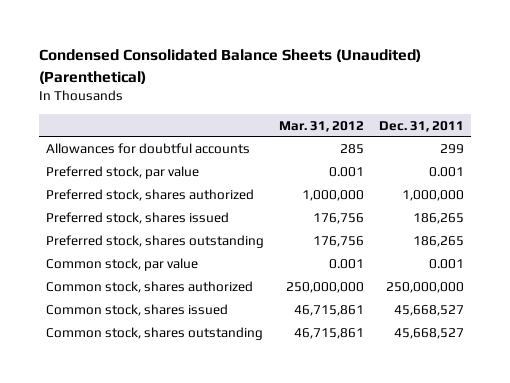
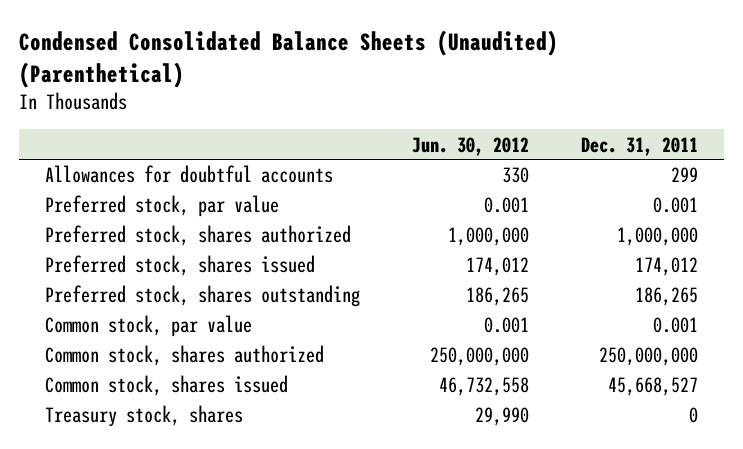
- | Mar. 31, 2012 | Dec. 31, 2011
+ | Jun. 30, 2012 | Dec. 31, 2011
- Preferred stock, shares issued | 176,756 | 186,265
+ Preferred stock, shares issued | 174,012 | 174,012
- Common stock, shares outstanding | 46,715,861 | 45,668,527
+ Treasury stock, shares | 29,990 | 0

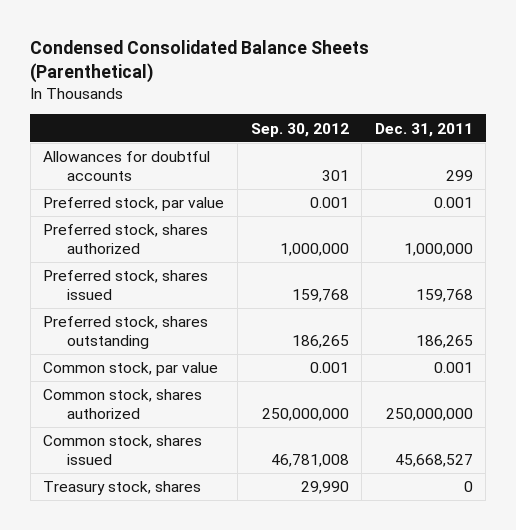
- Condensed Consolidated Balance Sheets (Unaudited) (Parenthetical)
+ Condensed Consolidated Balance Sheets (Parenthetical)
- | Jun. 30, 2012 | Dec. 31, 2011
+ | Sep. 30, 2012 | Dec. 31, 2011
- Preferred stock, shares issued | 174,012 | 174,012
+ Preferred stock, shares issued | 159,768 | 159,768

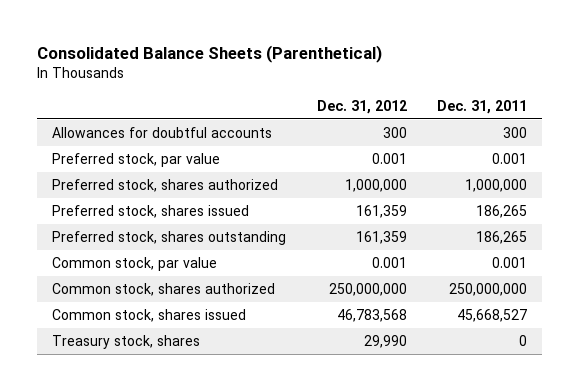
- Condensed Consolidated Balance Sheets (Parenthetical)
+ Consolidated Balance Sheets (Parenthetical)
- | Sep. 30, 2012 | Dec. 31, 2011
+ | Dec. 31, 2012 | Dec. 31, 2011
- Allowances for doubtful accounts | 301 | 299
+ Allowances for doubtful accounts | 300 | 300
- Preferred stock, shares issued | 159,768 | 159,768
+ Preferred stock, shares issued | 161,359 | 186,265

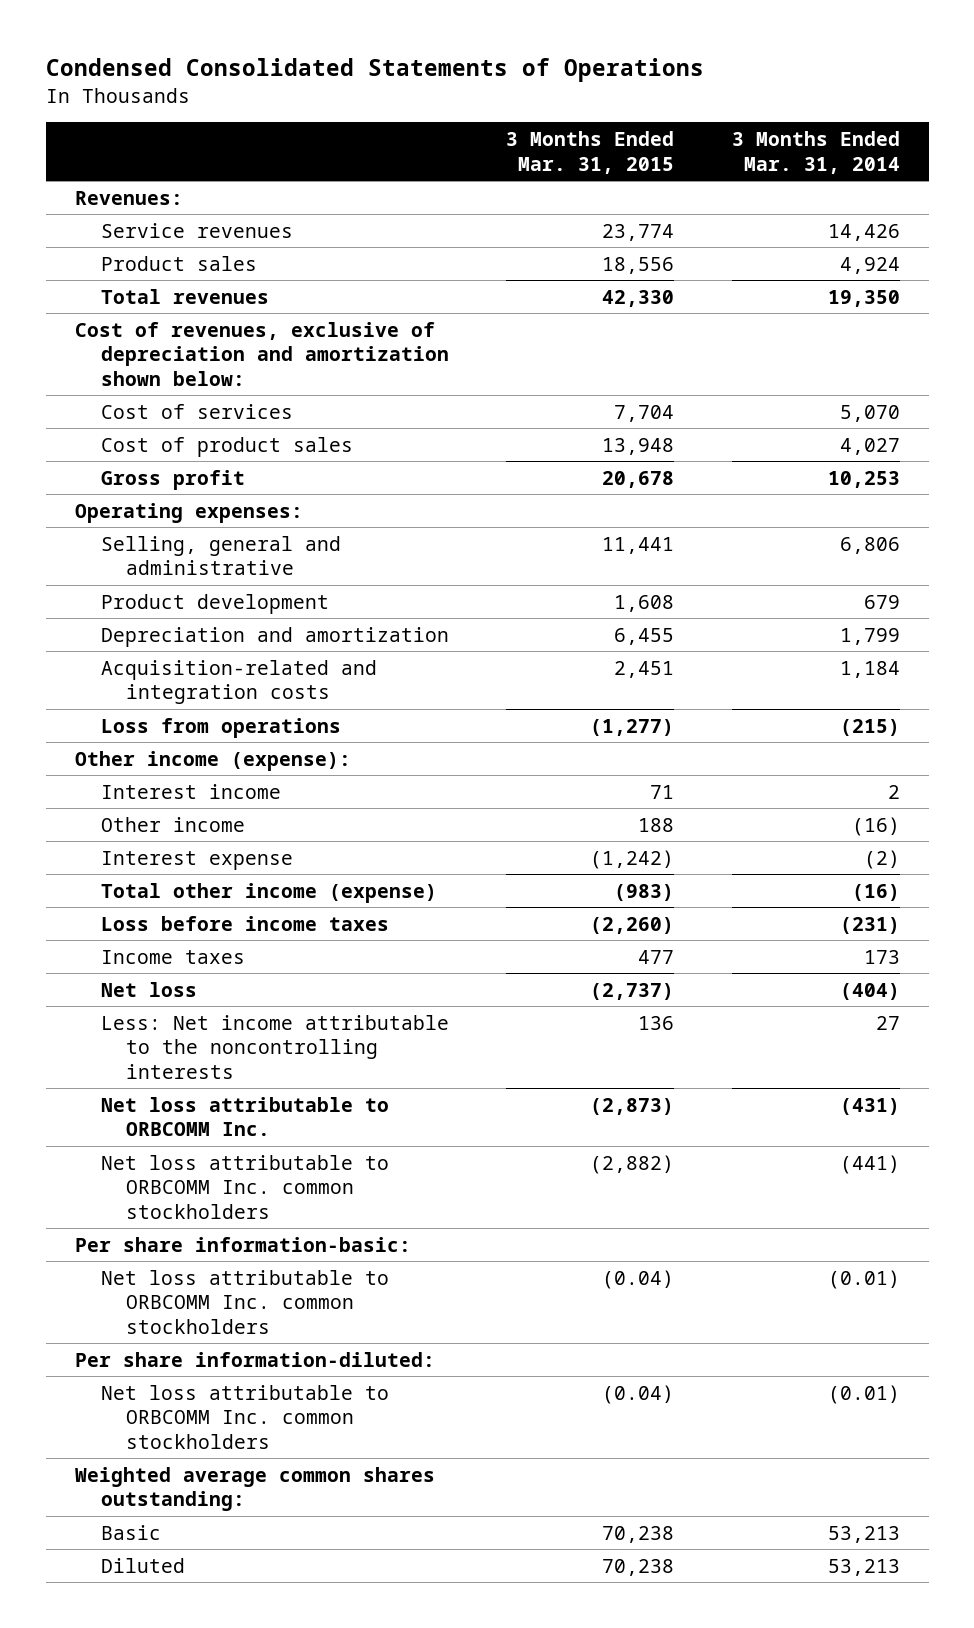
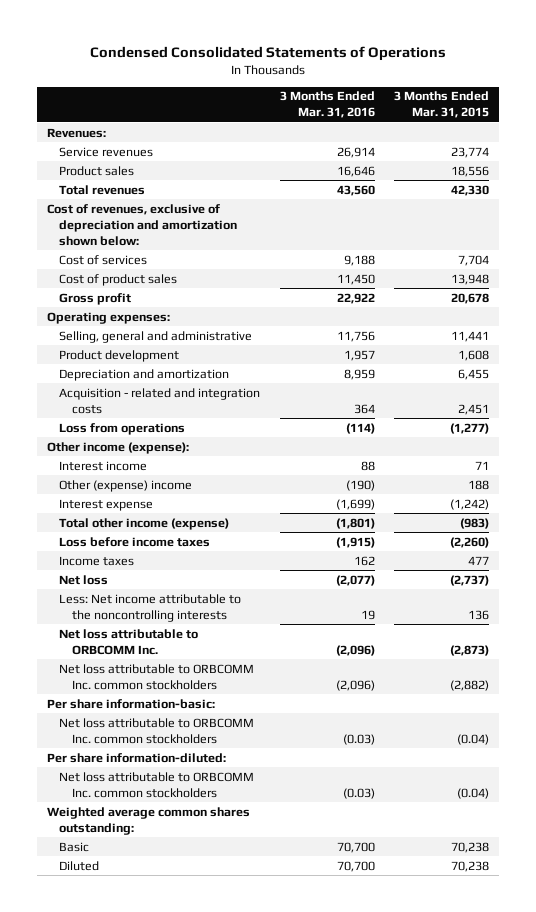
- | 3 Months Ended Mar. 31, 2015 | 3 Months Ended Mar. 31, 2014
+ | 3 Months Ended Mar. 31, 2016 | 3 Months Ended Mar. 31, 2015
- Acquisition-related and integration costs | 2,451 | 1,184
+ Acquisition - related and integration costs | 364 | 2,451
- Other income | 188 | (16)
+ Other (expense) income | (190) | 188

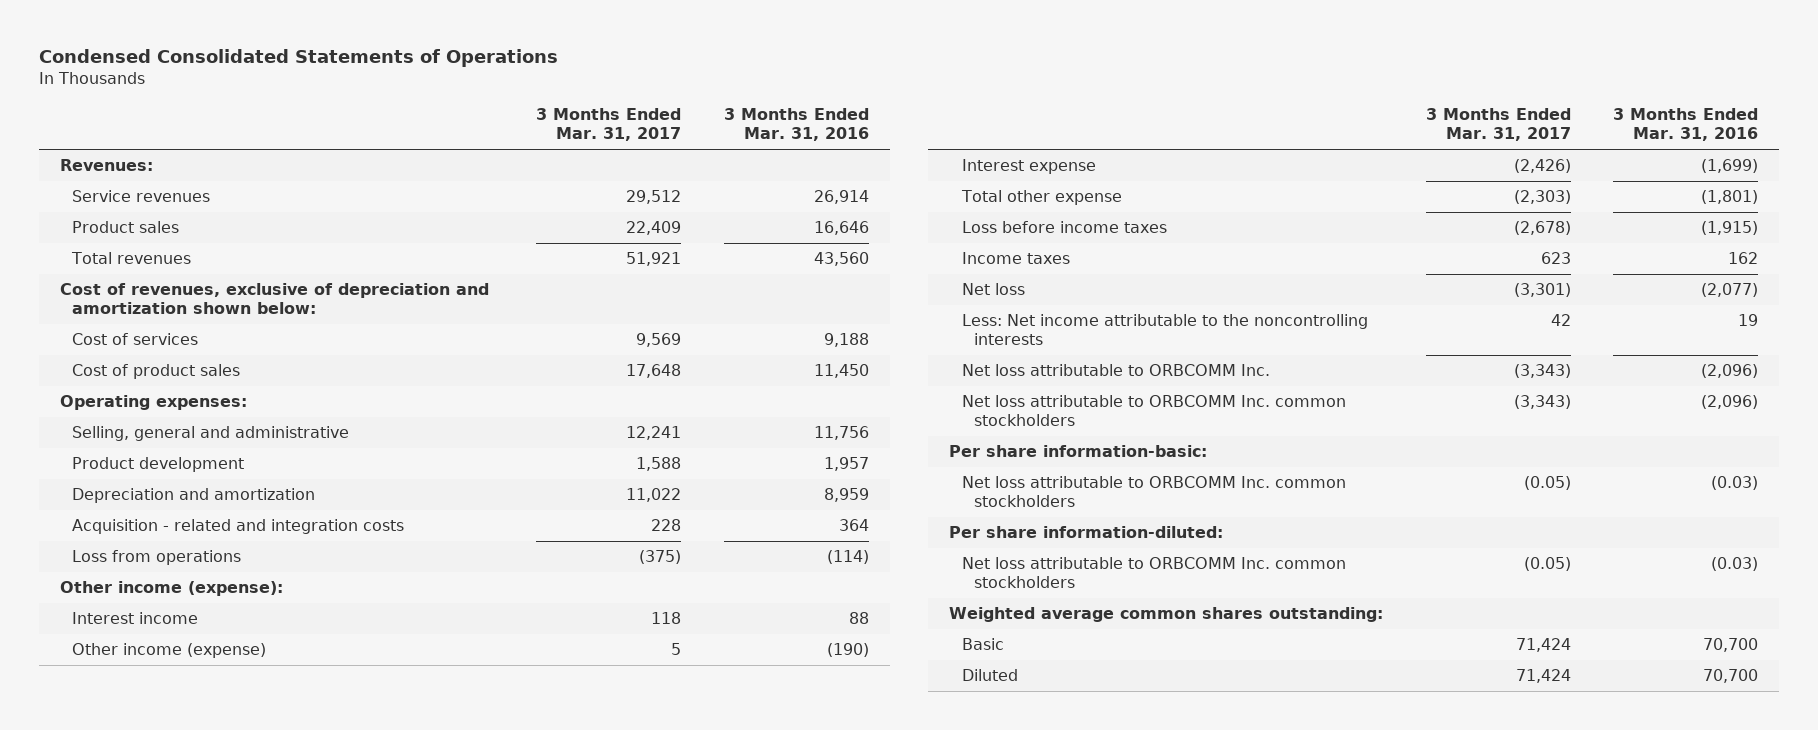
- | 3 Months Ended Mar. 31, 2016 | 3 Months Ended Mar. 31, 2015
+ | 3 Months Ended Mar. 31, 2017 | 3 Months Ended Mar. 31, 2016
- Gross profit | 22,922 | 20,678
- Other (expense) income | (190) | 188
+ Other income (expense) | 5 | (190)
- Total other income (expense) | (1,801) | (983)
+ Total other expense | (2,303) | (1,801)

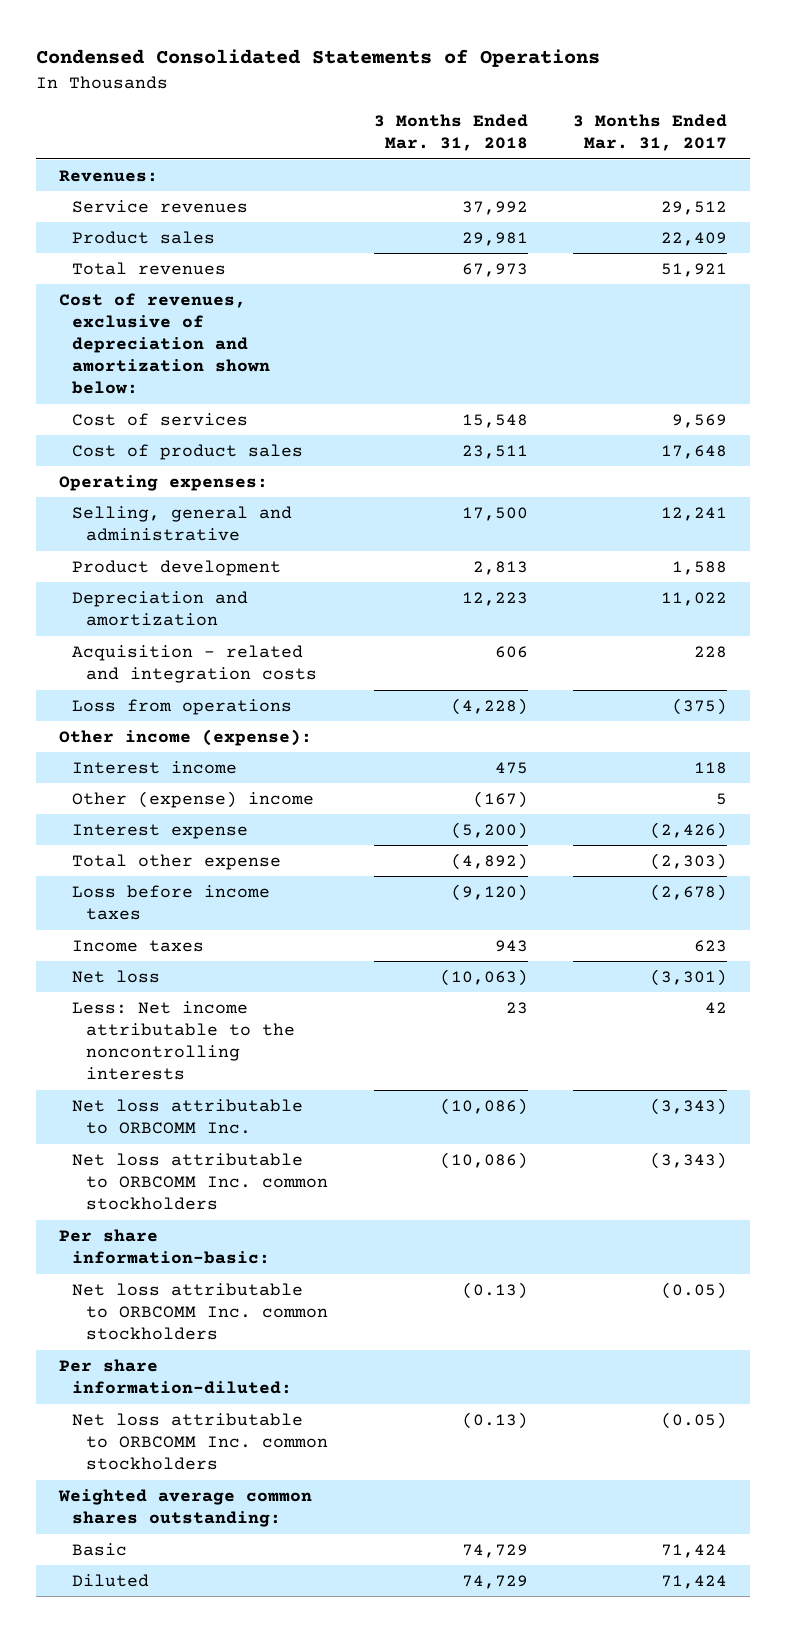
- | 3 Months Ended Mar. 31, 2017 | 3 Months Ended Mar. 31, 2016
+ | 3 Months Ended Mar. 31, 2018 | 3 Months Ended Mar. 31, 2017
- Other income (expense) | 5 | (190)
+ Other (expense) income | (167) | 5

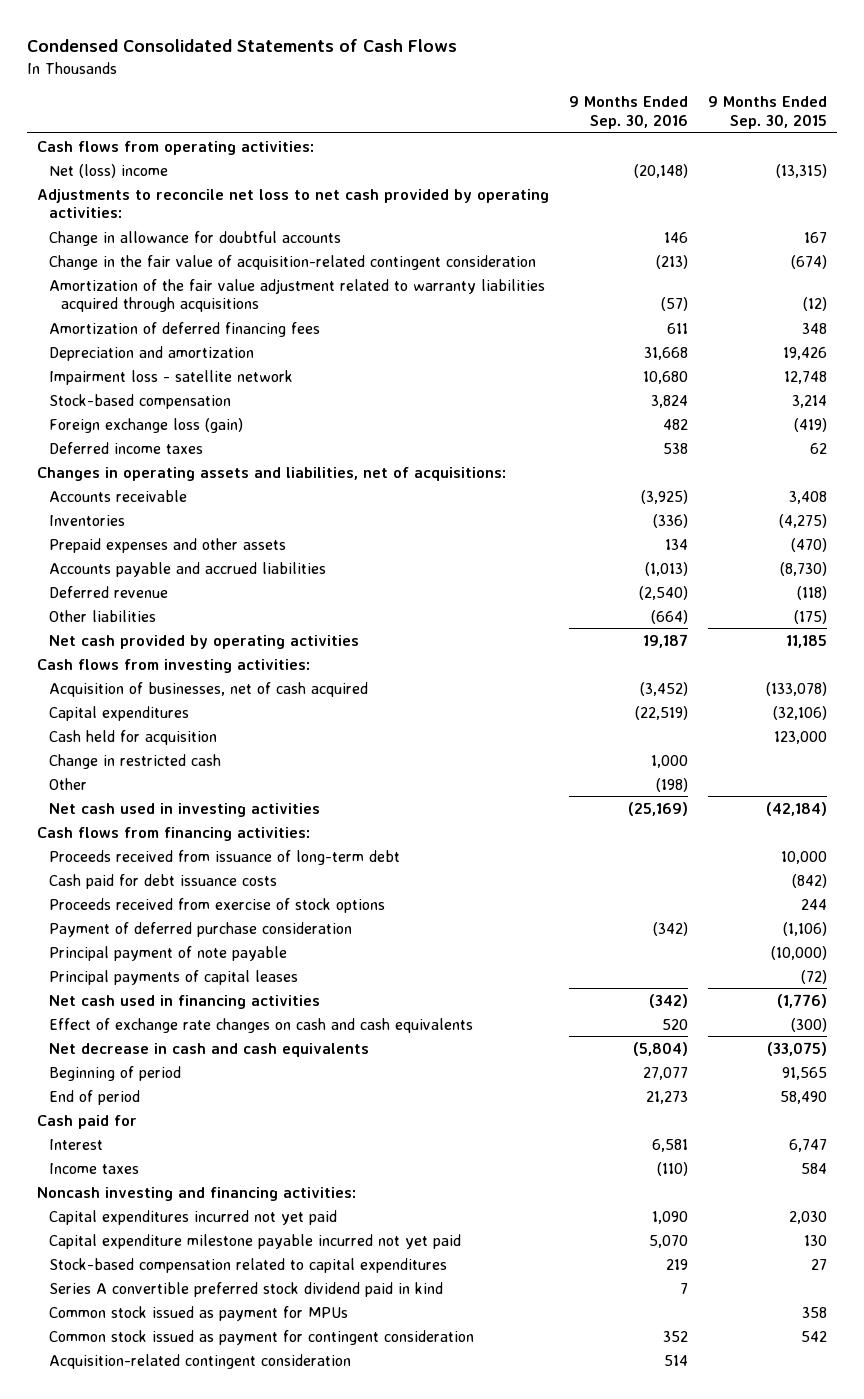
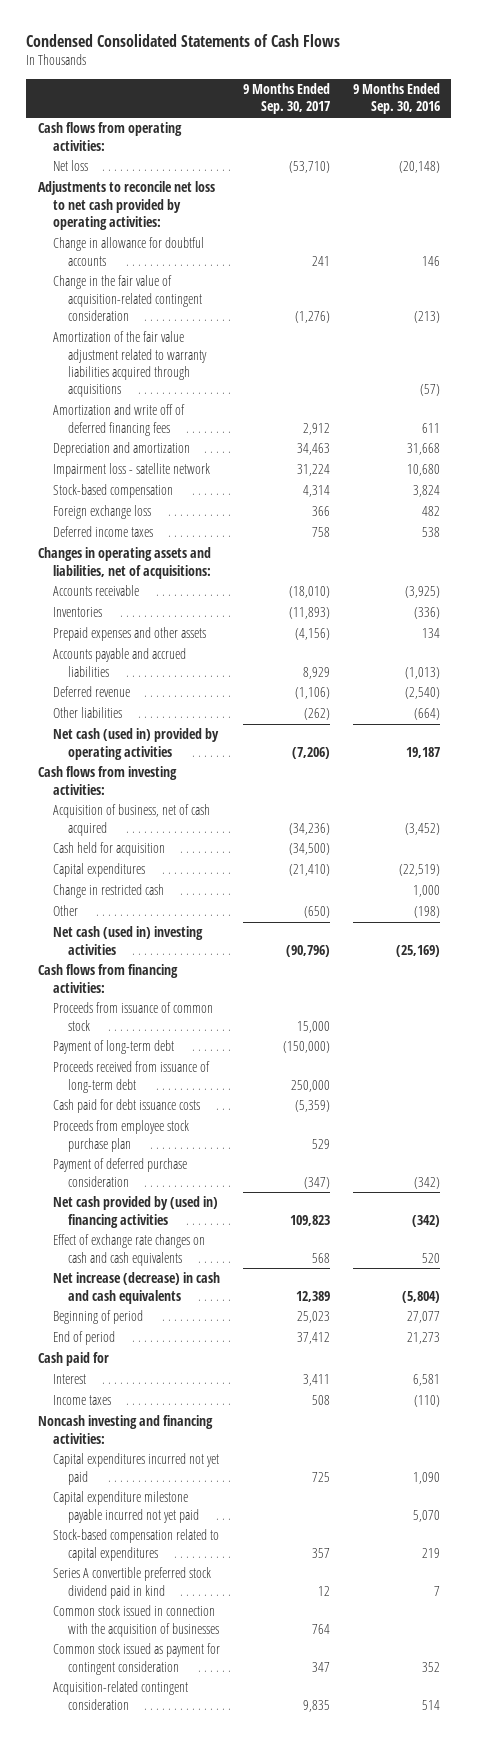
- | 9 Months Ended Sep. 30, 2016 | 9 Months Ended Sep. 30, 2015
+ | 9 Months Ended Sep. 30, 2017 | 9 Months Ended Sep. 30, 2016
- Net (loss) income | (20,148) | (13,315)
+ Net loss | (53,710) | (20,148)
- Amortization of deferred financing fees | 611 | 348
+ Amortization and write off of deferred financing fees | 2,912 | 611
- Foreign exchange loss (gain) | 482 | (419)
+ Foreign exchange loss | 366 | 482
- Net cash provided by operating activities | 19,187 | 11,185
+ Net cash (used in) provided by operating activities | (7,206) | 19,187
- Acquisition of businesses, net of cash acquired | (3,452) | (133,078)
+ Acquisition of business, net of cash acquired | (34,236) | (3,452)
moved down: Capital expenditures | (21,410) | (22,519)
- Net cash used in investing activities | (25,169) | (42,184)
+ Net cash (used in) investing activities | (90,796) | (25,169)
+ Proceeds from issuance of common stock | 15,000 |
+ Payment of long-term debt | (150,000) |
- Proceeds received from exercise of stock options | | 244
+ Proceeds from employee stock purchase plan | 529 |
- Principal payment of note payable | | (10,000)
- Principal payments of capital leases | | (72)
- Net cash used in financing activities | (342) | (1,776)
+ Net cash provided by (used in) financing activities | 109,823 | (342)
- Net decrease in cash and cash equivalents | (5,804) | (33,075)
+ Net increase (decrease) in cash and cash equivalents | 12,389 | (5,804)
- Common stock issued as payment for MPUs | | 358
+ Common stock issued in connection with the acquisition of businesses | 764 |

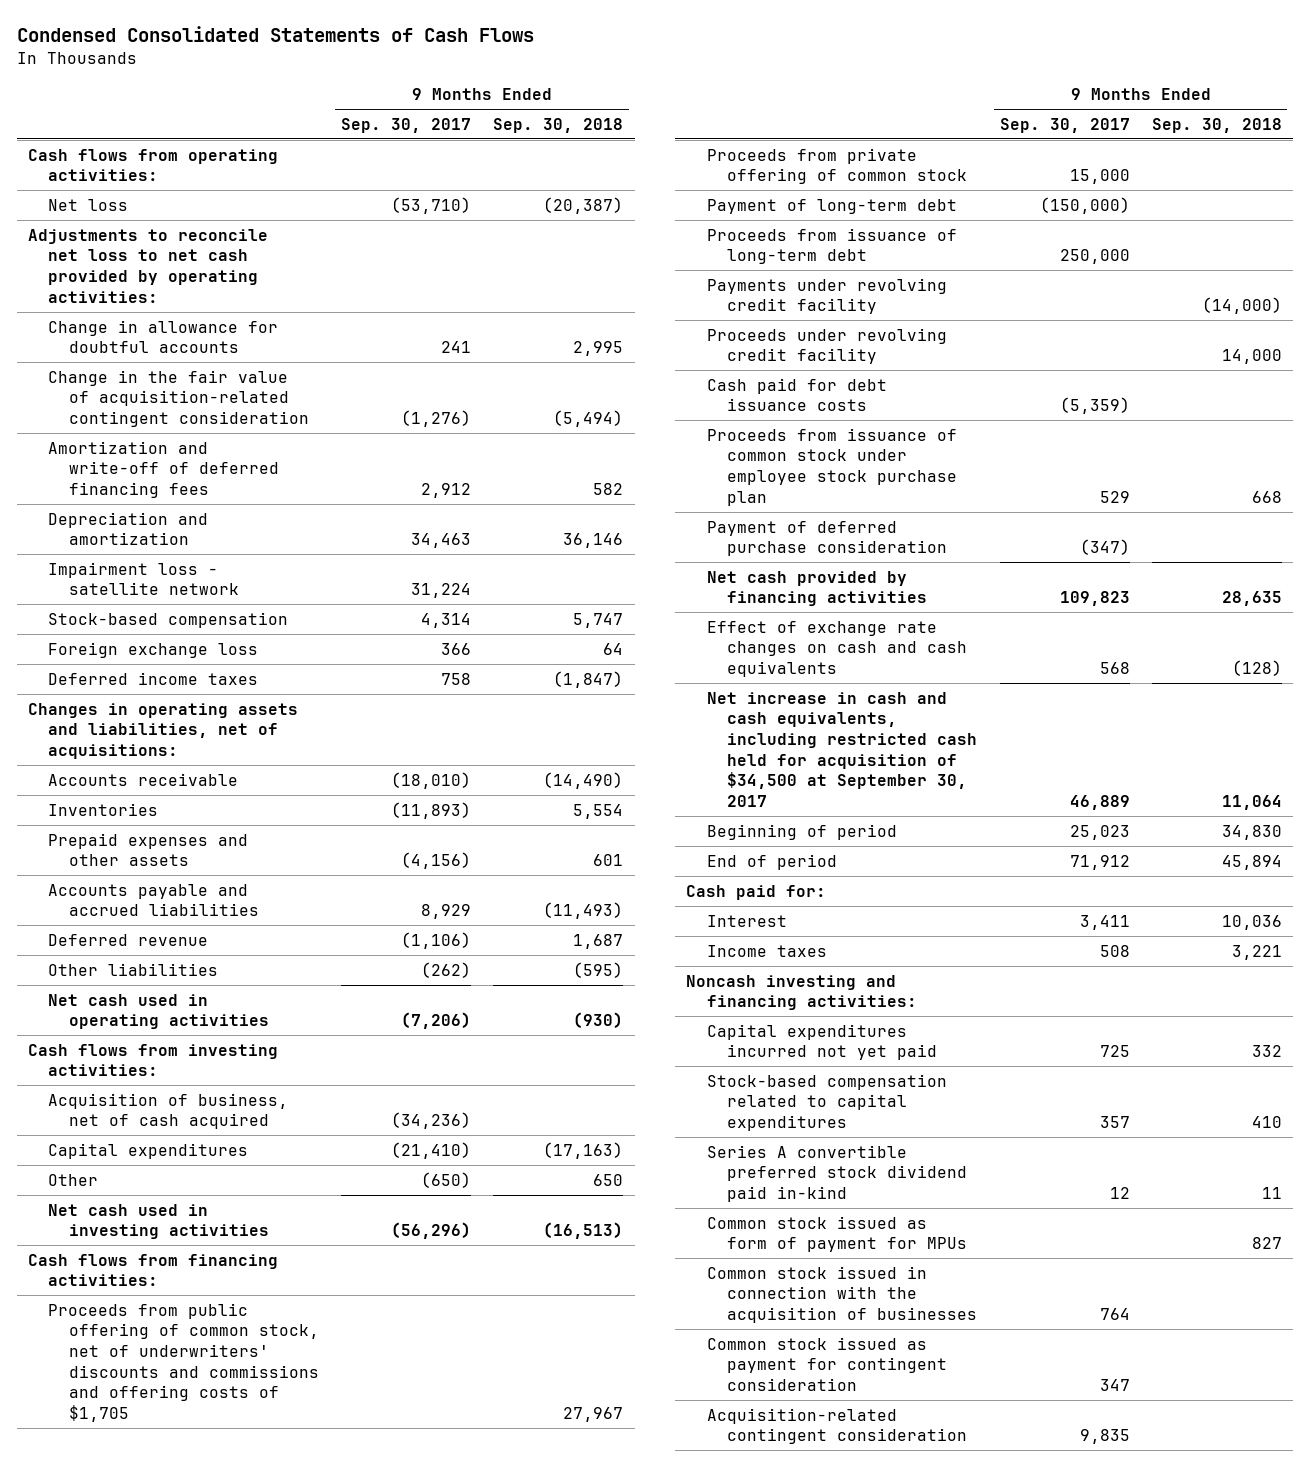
- | 9 Months Ended Sep. 30, 2017 | 9 Months Ended Sep. 30, 2016
+ | 9 Months Ended Sep. 30, 2017 | 9 Months Ended Sep. 30, 2018
- Amortization of the fair value adjustment related to warranty liabilities acquired through acquisitions | | (57)
- Amortization and write off of deferred financing fees | 2,912 | 611
+ Amortization and write-off of deferred financing fees | 2,912 | 582
- Net cash (used in) provided by operating activities | (7,206) | 19,187
+ Net cash used in operating activities | (7,206) | (930)
- Cash held for acquisition | (34,500) |
- Change in restricted cash | | 1,000
- Net cash (used in) investing activities | (90,796) | (25,169)
+ Net cash used in investing activities | (56,296) | (16,513)
- Proceeds from issuance of common stock | 15,000 |
+ Proceeds from public offering of common stock, net of underwriters' discounts and commissions and offering costs of $1,705 | | 27,967
+ Proceeds from private offering of common stock | 15,000 |
- Proceeds received from issuance of long-term debt | 250,000 |
+ Proceeds from issuance of long-term debt | 250,000 |
+ Payments under revolving credit facility | | (14,000)
+ Proceeds under revolving credit facility | | 14,000
- Proceeds from employee stock purchase plan | 529 |
+ Proceeds from issuance of common stock under employee stock purchase plan | 529 | 668
- Net cash provided by (used in) financing activities | 109,823 | (342)
+ Net cash provided by financing activities | 109,823 | 28,635
- Net increase (decrease) in cash and cash equivalents | 12,389 | (5,804)
+ Net increase in cash and cash equivalents, including restricted cash held for acquisition of $34,500 at September 30, 2017 | 46,889 | 11,064
- End of period | 37,412 | 21,273
- Cash paid for
+ End of period | 71,912 | 45,894
+ Cash paid for:
- Capital expenditure milestone payable incurred not yet paid | | 5,070
- Series A convertible preferred stock dividend paid in kind | 12 | 7
+ Series A convertible preferred stock dividend paid in-kind | 12 | 11
+ Common stock issued as form of payment for MPUs | | 827

